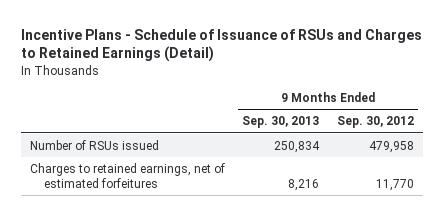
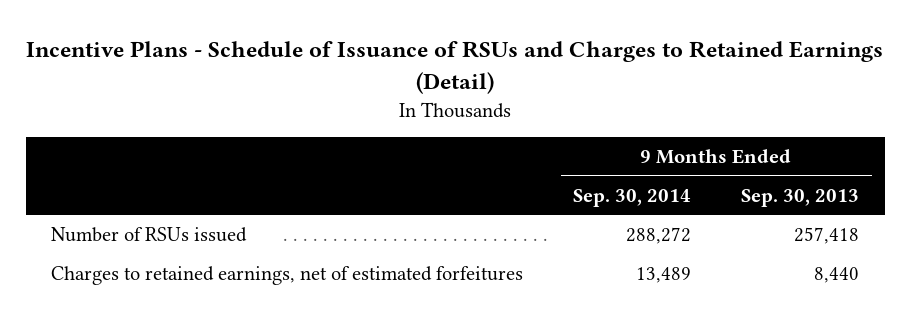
- | 9 Months Ended Sep. 30, 2013 | 9 Months Ended Sep. 30, 2012
+ | 9 Months Ended Sep. 30, 2014 | 9 Months Ended Sep. 30, 2013
- Number of RSUs issued | 250,834 | 479,958
- Charges to retained earnings, net of estimated forfeitures | 8,216 | 11,770
+ Number of RSUs issued | 288,272 | 257,418
+ Charges to retained earnings, net of estimated forfeitures | 13,489 | 8,440

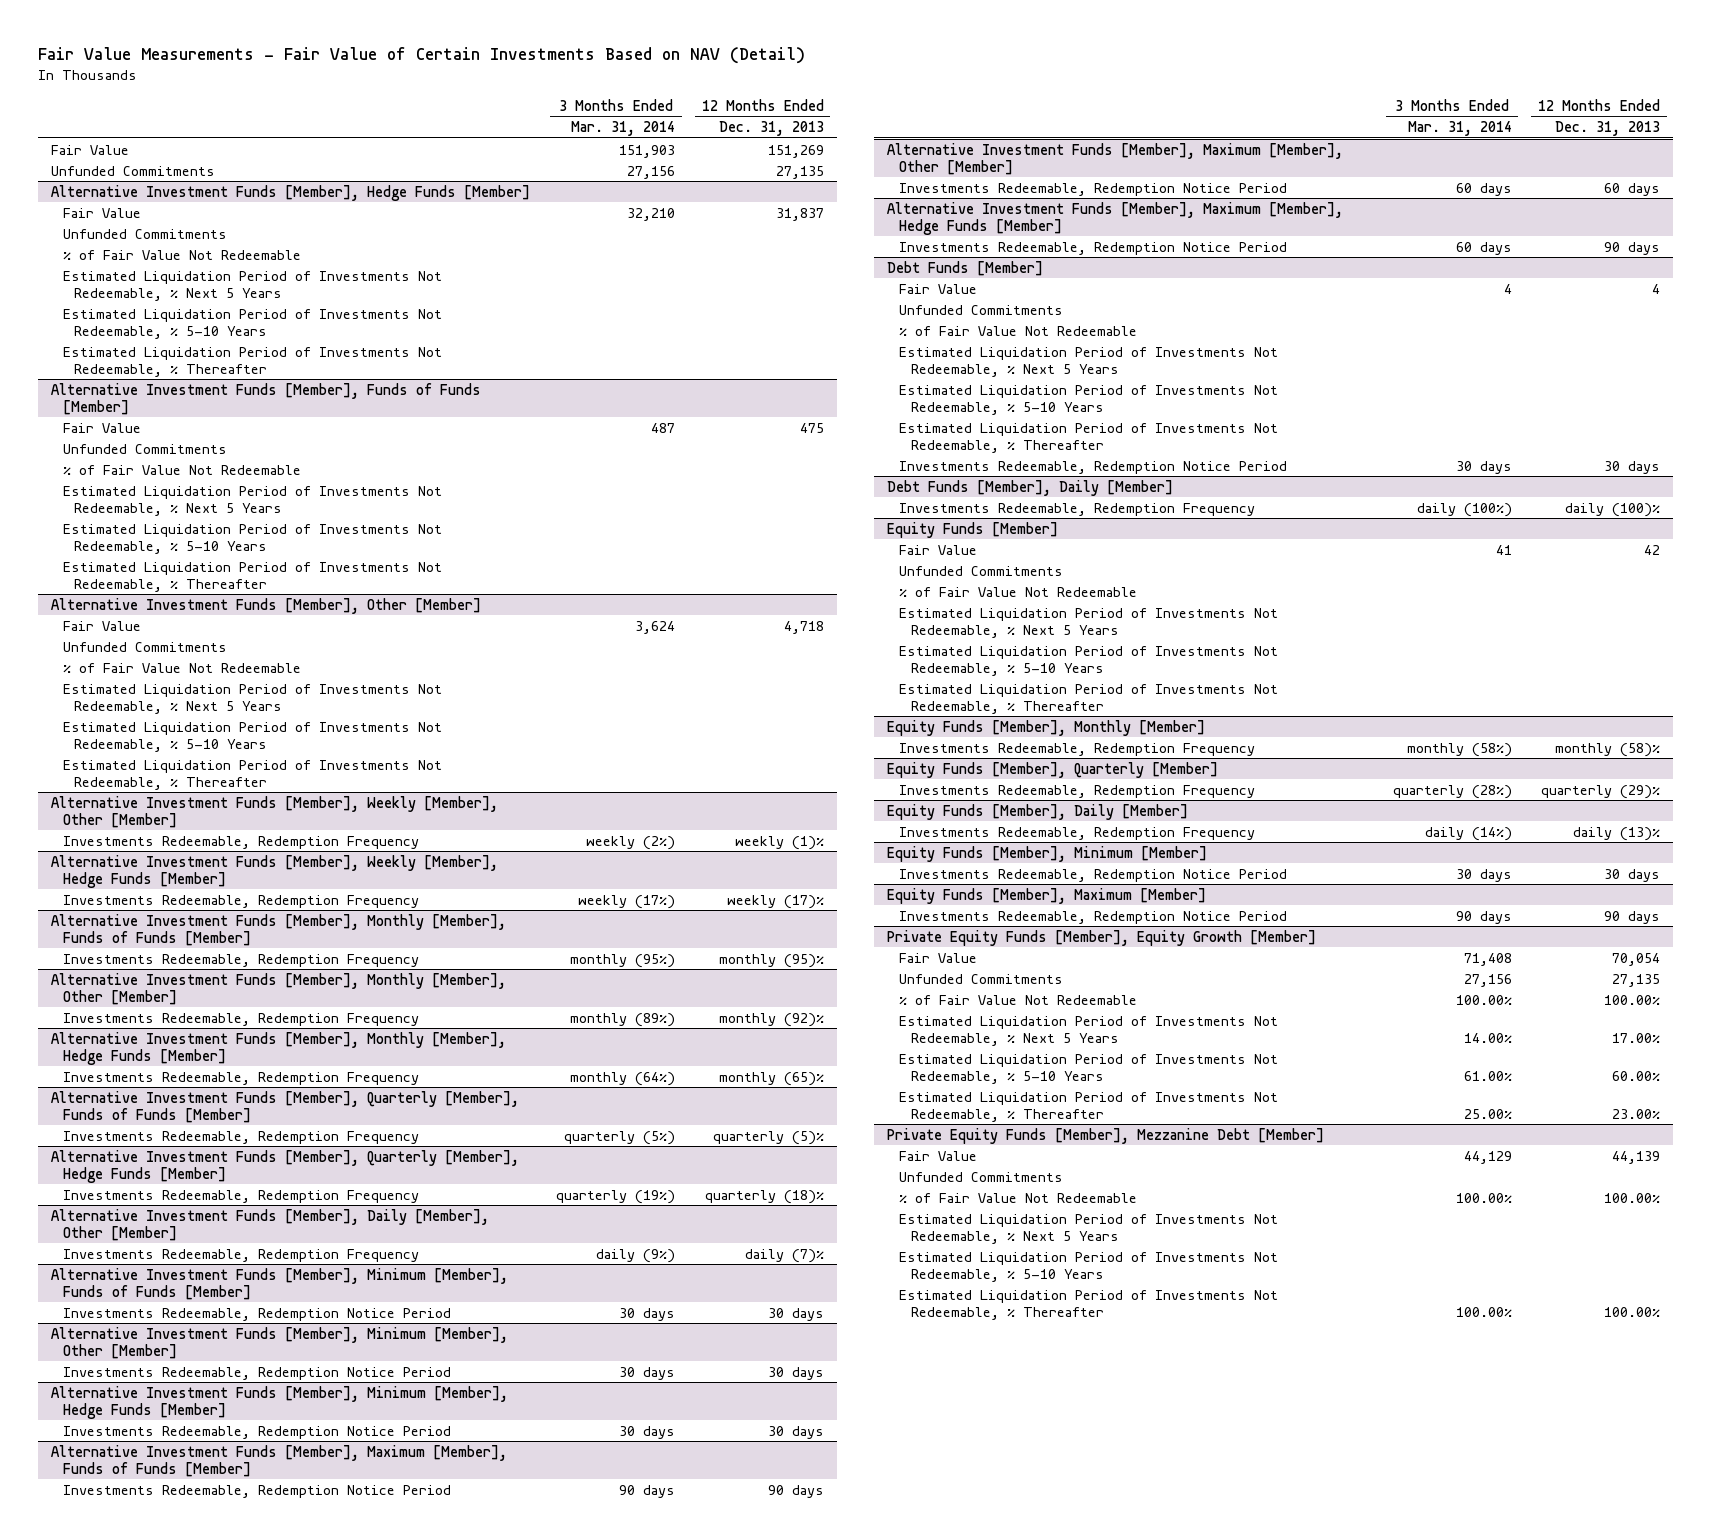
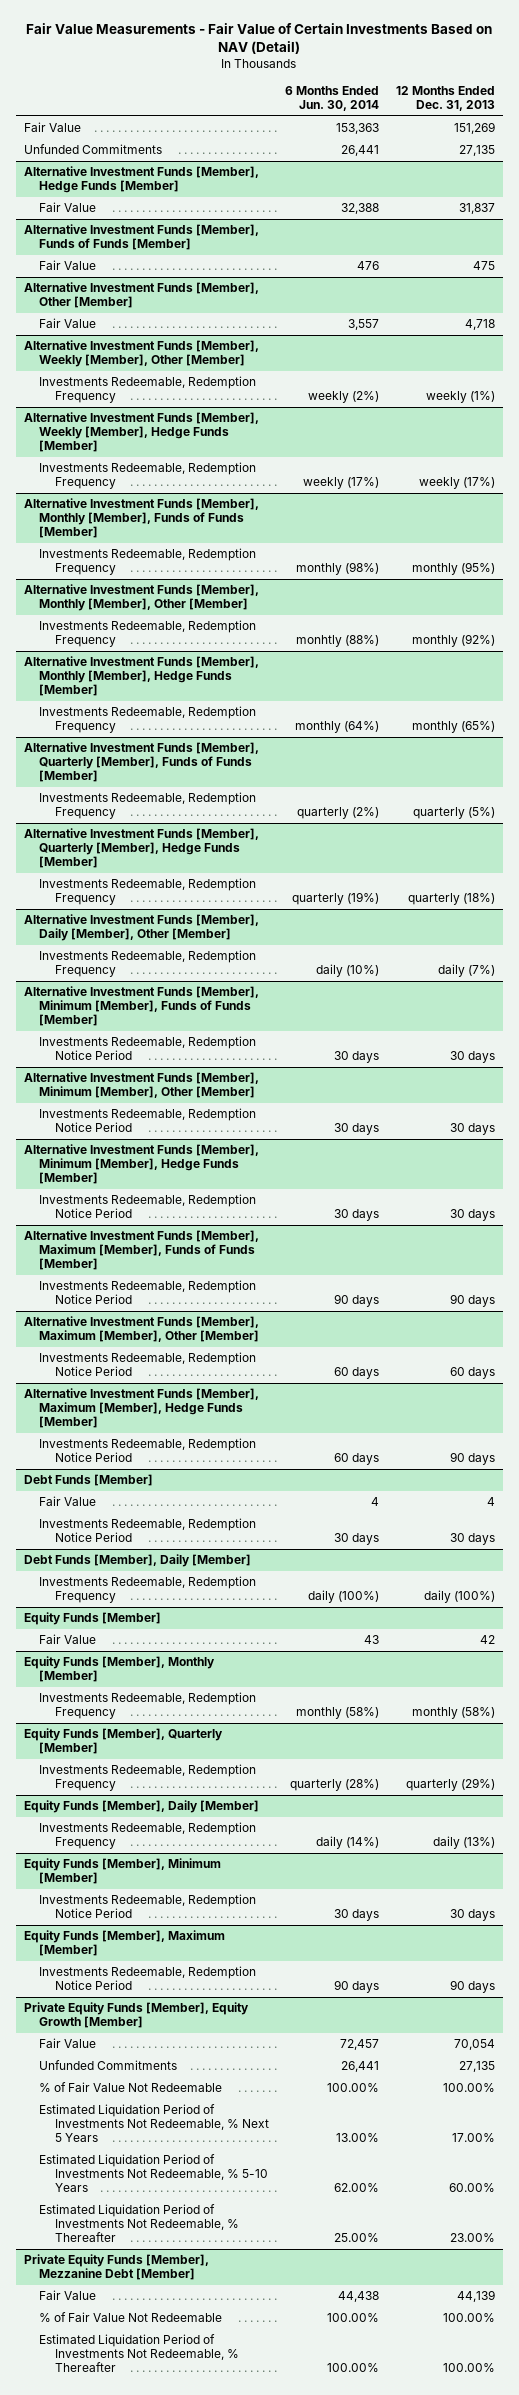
- | 3 Months Ended Mar. 31, 2014 | 12 Months Ended Dec. 31, 2013
+ | 6 Months Ended Jun. 30, 2014 | 12 Months Ended Dec. 31, 2013
@ Alternative Investment Funds [Member], Hedge Funds [Member]
- Unfunded Commitments
- % of Fair Value Not Redeemable
- Estimated Liquidation Period of Investments Not Redeemable, % Next 5 Years
- Estimated Liquidation Period of Investments Not Redeemable, % 5-10 Years
- Estimated Liquidation Period of Investments Not Redeemable, % Thereafter
@ Alternative Investment Funds [Member], Funds of Funds [Member]
- Unfunded Commitments
- % of Fair Value Not Redeemable
- Estimated Liquidation Period of Investments Not Redeemable, % Next 5 Years
- Estimated Liquidation Period of Investments Not Redeemable, % 5-10 Years
- Estimated Liquidation Period of Investments Not Redeemable, % Thereafter
@ Alternative Investment Funds [Member], Other [Member]
- Unfunded Commitments
- % of Fair Value Not Redeemable
- Estimated Liquidation Period of Investments Not Redeemable, % Next 5 Years
- Estimated Liquidation Period of Investments Not Redeemable, % 5-10 Years
- Estimated Liquidation Period of Investments Not Redeemable, % Thereafter
@ Alternative Investment Funds [Member], Weekly [Member], Other [Member]
- Investments Redeemable, Redemption Frequency | weekly (2%) | weekly (1)%
+ Investments Redeemable, Redemption Frequency | weekly (2%) | weekly (1%)
@ Alternative Investment Funds [Member], Weekly [Member], Hedge Funds [Member]
- Investments Redeemable, Redemption Frequency | weekly (17%) | weekly (17)%
+ Investments Redeemable, Redemption Frequency | weekly (17%) | weekly (17%)
@ Alternative Investment Funds [Member], Monthly [Member], Funds of Funds [Member]
- Investments Redeemable, Redemption Frequency | monthly (95%) | monthly (95)%
+ Investments Redeemable, Redemption Frequency | monthly (98%) | monthly (95%)
@ Alternative Investment Funds [Member], Monthly [Member], Other [Member]
- Investments Redeemable, Redemption Frequency | monthly (89%) | monthly (92)%
+ Investments Redeemable, Redemption Frequency | monhtly (88%) | monthly (92%)
@ Alternative Investment Funds [Member], Monthly [Member], Hedge Funds [Member]
- Investments Redeemable, Redemption Frequency | monthly (64%) | monthly (65)%
+ Investments Redeemable, Redemption Frequency | monthly (64%) | monthly (65%)
@ Alternative Investment Funds [Member], Quarterly [Member], Funds of Funds [Member]
- Investments Redeemable, Redemption Frequency | quarterly (5%) | quarterly (5)%
+ Investments Redeemable, Redemption Frequency | quarterly (2%) | quarterly (5%)
@ Alternative Investment Funds [Member], Quarterly [Member], Hedge Funds [Member]
- Investments Redeemable, Redemption Frequency | quarterly (19%) | quarterly (18)%
+ Investments Redeemable, Redemption Frequency | quarterly (19%) | quarterly (18%)
@ Alternative Investment Funds [Member], Daily [Member], Other [Member]
- Investments Redeemable, Redemption Frequency | daily (9%) | daily (7)%
+ Investments Redeemable, Redemption Frequency | daily (10%) | daily (7%)
@ Debt Funds [Member]
- Unfunded Commitments
- % of Fair Value Not Redeemable
- Estimated Liquidation Period of Investments Not Redeemable, % Next 5 Years
- Estimated Liquidation Period of Investments Not Redeemable, % 5-10 Years
- Estimated Liquidation Period of Investments Not Redeemable, % Thereafter
@ Debt Funds [Member], Daily [Member]
- Investments Redeemable, Redemption Frequency | daily (100%) | daily (100)%
+ Investments Redeemable, Redemption Frequency | daily (100%) | daily (100%)
@ Equity Funds [Member]
- Unfunded Commitments
- % of Fair Value Not Redeemable
- Estimated Liquidation Period of Investments Not Redeemable, % Next 5 Years
- Estimated Liquidation Period of Investments Not Redeemable, % 5-10 Years
- Estimated Liquidation Period of Investments Not Redeemable, % Thereafter
@ Equity Funds [Member], Monthly [Member]
- Investments Redeemable, Redemption Frequency | monthly (58%) | monthly (58)%
+ Investments Redeemable, Redemption Frequency | monthly (58%) | monthly (58%)
@ Equity Funds [Member], Quarterly [Member]
- Investments Redeemable, Redemption Frequency | quarterly (28%) | quarterly (29)%
+ Investments Redeemable, Redemption Frequency | quarterly (28%) | quarterly (29%)
@ Equity Funds [Member], Daily [Member]
- Investments Redeemable, Redemption Frequency | daily (14%) | daily (13)%
+ Investments Redeemable, Redemption Frequency | daily (14%) | daily (13%)
@ Private Equity Funds [Member], Mezzanine Debt [Member]
- Unfunded Commitments
- Estimated Liquidation Period of Investments Not Redeemable, % Next 5 Years
- Estimated Liquidation Period of Investments Not Redeemable, % 5-10 Years

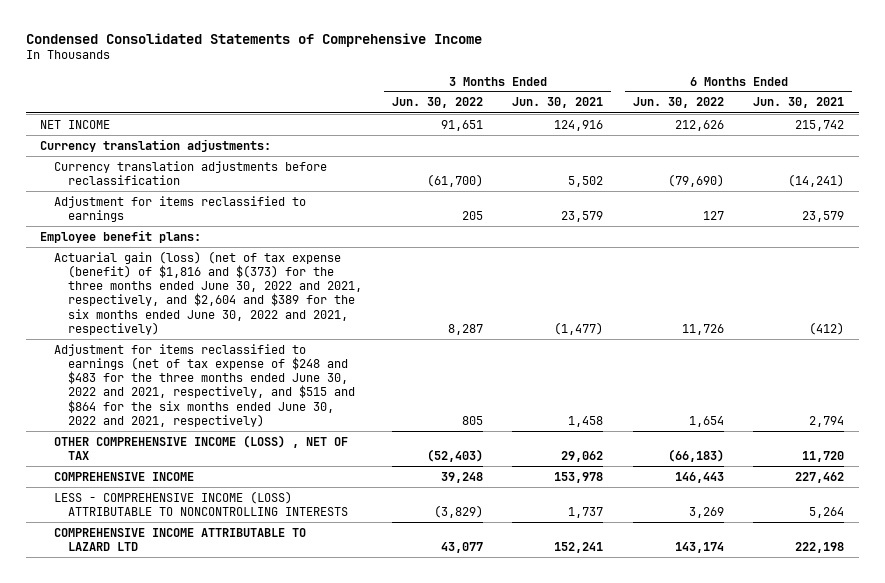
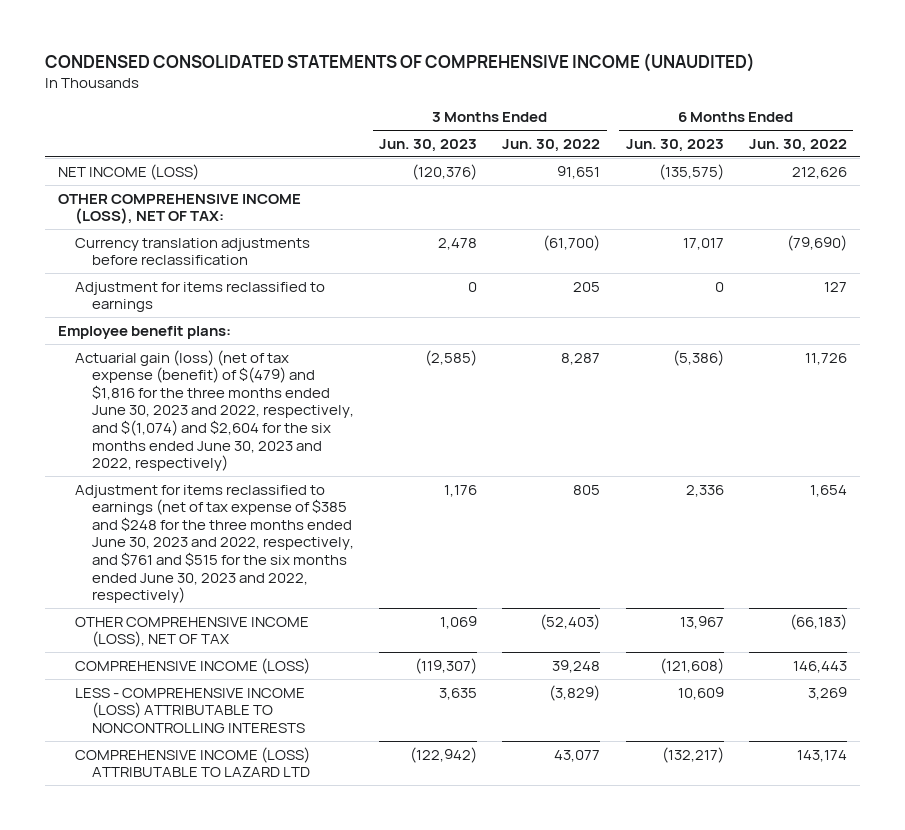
- Condensed Consolidated Statements of Comprehensive Income
+ CONDENSED CONSOLIDATED STATEMENTS OF COMPREHENSIVE INCOME (UNAUDITED)
- | 3 Months Ended Jun. 30, 2022 | 3 Months Ended Jun. 30, 2021 | 6 Months Ended Jun. 30, 2022 | 6 Months Ended Jun. 30, 2021
+ | 3 Months Ended Jun. 30, 2023 | 3 Months Ended Jun. 30, 2022 | 6 Months Ended Jun. 30, 2023 | 6 Months Ended Jun. 30, 2022
- NET INCOME | 91,651 | 124,916 | 212,626 | 215,742
- Currency translation adjustments:
+ NET INCOME (LOSS) | (120,376) | 91,651 | (135,575) | 212,626
+ OTHER COMPREHENSIVE INCOME (LOSS), NET OF TAX:
- Actuarial gain (loss) (net of tax expense (benefit) of $1,816 and $(373) for the three months ended June 30, 2022 and 2021, respectively, and $2,604 and $389 for the six months ended June 30, 2022 and 2021, respectively) | 8,287 | (1,477) | 11,726 | (412)
- Adjustment for items reclassified to earnings (net of tax expense of $248 and $483 for the three months ended June 30, 2022 and 2021, respectively, and $515 and $864 for the six months ended June 30, 2022 and 2021, respectively) | 805 | 1,458 | 1,654 | 2,794
- OTHER COMPREHENSIVE INCOME (LOSS) , NET OF TAX | (52,403) | 29,062 | (66,183) | 11,720
- COMPREHENSIVE INCOME | 39,248 | 153,978 | 146,443 | 227,462
+ Actuarial gain (loss) (net of tax expense (benefit) of $(479) and $1,816 for the three months ended June 30, 2023 and 2022, respectively, and $(1,074) and $2,604 for the six months ended June 30, 2023 and 2022, respectively) | (2,585) | 8,287 | (5,386) | 11,726
+ Adjustment for items reclassified to earnings (net of tax expense of $385 and $248 for the three months ended June 30, 2023 and 2022, respectively, and $761 and $515 for the six months ended June 30, 2023 and 2022, respectively) | 1,176 | 805 | 2,336 | 1,654
+ OTHER COMPREHENSIVE INCOME (LOSS), NET OF TAX | 1,069 | (52,403) | 13,967 | (66,183)
+ COMPREHENSIVE INCOME (LOSS) | (119,307) | 39,248 | (121,608) | 146,443
- COMPREHENSIVE INCOME ATTRIBUTABLE TO LAZARD LTD | 43,077 | 152,241 | 143,174 | 222,198
+ COMPREHENSIVE INCOME (LOSS) ATTRIBUTABLE TO LAZARD LTD | (122,942) | 43,077 | (132,217) | 143,174

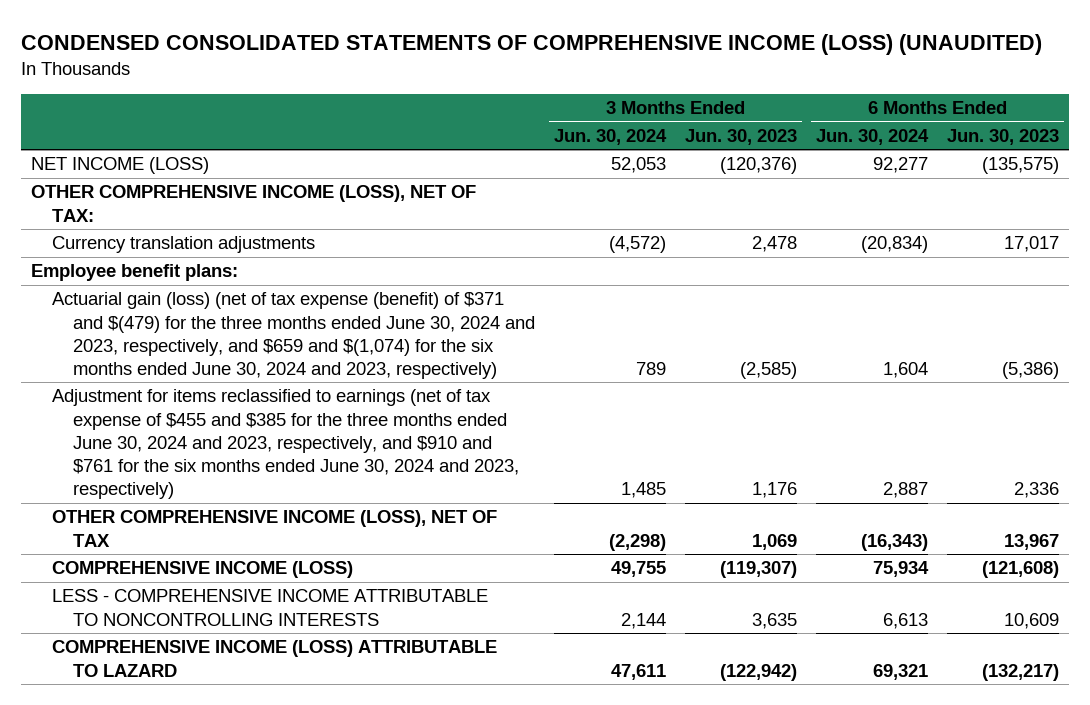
- CONDENSED CONSOLIDATED STATEMENTS OF COMPREHENSIVE INCOME (UNAUDITED)
+ CONDENSED CONSOLIDATED STATEMENTS OF COMPREHENSIVE INCOME (LOSS) (UNAUDITED)
- | 3 Months Ended Jun. 30, 2023 | 3 Months Ended Jun. 30, 2022 | 6 Months Ended Jun. 30, 2023 | 6 Months Ended Jun. 30, 2022
+ | 3 Months Ended Jun. 30, 2024 | 3 Months Ended Jun. 30, 2023 | 6 Months Ended Jun. 30, 2024 | 6 Months Ended Jun. 30, 2023
- Currency translation adjustments before reclassification | 2,478 | (61,700) | 17,017 | (79,690)
- Adjustment for items reclassified to earnings | 0 | 205 | 0 | 127
+ Currency translation adjustments | (4,572) | 2,478 | (20,834) | 17,017
- Actuarial gain (loss) (net of tax expense (benefit) of $(479) and $1,816 for the three months ended June 30, 2023 and 2022, respectively, and $(1,074) and $2,604 for the six months ended June 30, 2023 and 2022, respectively) | (2,585) | 8,287 | (5,386) | 11,726
- Adjustment for items reclassified to earnings (net of tax expense of $385 and $248 for the three months ended June 30, 2023 and 2022, respectively, and $761 and $515 for the six months ended June 30, 2023 and 2022, respectively) | 1,176 | 805 | 2,336 | 1,654
+ Actuarial gain (loss) (net of tax expense (benefit) of $371 and $(479) for the three months ended June 30, 2024 and 2023, respectively, and $659 and $(1,074) for the six months ended June 30, 2024 and 2023, respectively) | 789 | (2,585) | 1,604 | (5,386)
+ Adjustment for items reclassified to earnings (net of tax expense of $455 and $385 for the three months ended June 30, 2024 and 2023, respectively, and $910 and $761 for the six months ended June 30, 2024 and 2023, respectively) | 1,485 | 1,176 | 2,887 | 2,336
- LESS - COMPREHENSIVE INCOME (LOSS) ATTRIBUTABLE TO NONCONTROLLING INTERESTS | 3,635 | (3,829) | 10,609 | 3,269
- COMPREHENSIVE INCOME (LOSS) ATTRIBUTABLE TO LAZARD LTD | (122,942) | 43,077 | (132,217) | 143,174
+ LESS - COMPREHENSIVE INCOME ATTRIBUTABLE TO NONCONTROLLING INTERESTS | 2,144 | 3,635 | 6,613 | 10,609
+ COMPREHENSIVE INCOME (LOSS) ATTRIBUTABLE TO LAZARD | 47,611 | (122,942) | 69,321 | (132,217)

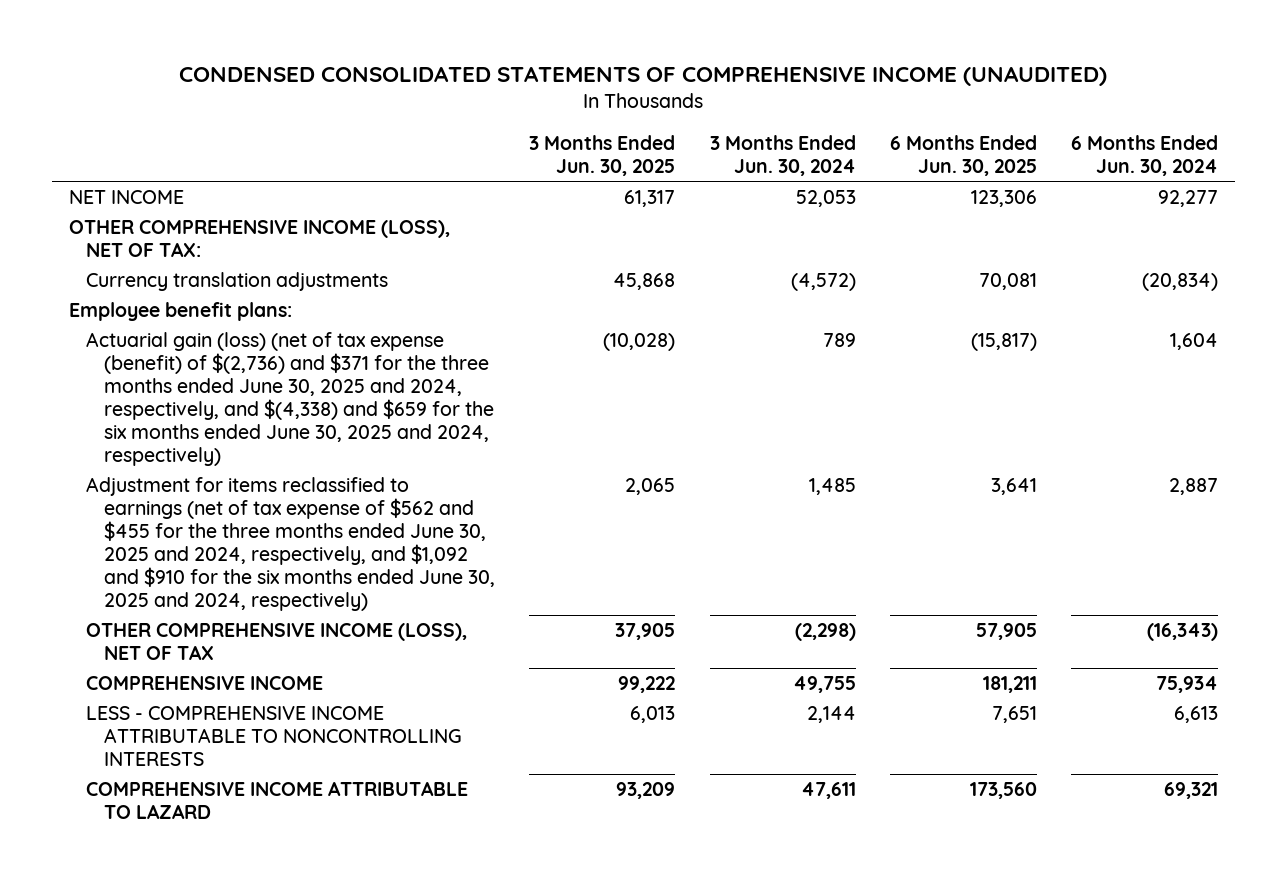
- CONDENSED CONSOLIDATED STATEMENTS OF COMPREHENSIVE INCOME (LOSS) (UNAUDITED)
+ CONDENSED CONSOLIDATED STATEMENTS OF COMPREHENSIVE INCOME (UNAUDITED)
- | 3 Months Ended Jun. 30, 2024 | 3 Months Ended Jun. 30, 2023 | 6 Months Ended Jun. 30, 2024 | 6 Months Ended Jun. 30, 2023
+ | 3 Months Ended Jun. 30, 2025 | 3 Months Ended Jun. 30, 2024 | 6 Months Ended Jun. 30, 2025 | 6 Months Ended Jun. 30, 2024
- NET INCOME (LOSS) | 52,053 | (120,376) | 92,277 | (135,575)
+ NET INCOME | 61,317 | 52,053 | 123,306 | 92,277
- Actuarial gain (loss) (net of tax expense (benefit) of $371 and $(479) for the three months ended June 30, 2024 and 2023, respectively, and $659 and $(1,074) for the six months ended June 30, 2024 and 2023, respectively) | 789 | (2,585) | 1,604 | (5,386)
- Adjustment for items reclassified to earnings (net of tax expense of $455 and $385 for the three months ended June 30, 2024 and 2023, respectively, and $910 and $761 for the six months ended June 30, 2024 and 2023, respectively) | 1,485 | 1,176 | 2,887 | 2,336
+ Actuarial gain (loss) (net of tax expense (benefit) of $(2,736) and $371 for the three months ended June 30, 2025 and 2024, respectively, and $(4,338) and $659 for the six months ended June 30, 2025 and 2024, respectively) | (10,028) | 789 | (15,817) | 1,604
+ Adjustment for items reclassified to earnings (net of tax expense of $562 and $455 for the three months ended June 30, 2025 and 2024, respectively, and $1,092 and $910 for the six months ended June 30, 2025 and 2024, respectively) | 2,065 | 1,485 | 3,641 | 2,887
- COMPREHENSIVE INCOME (LOSS) | 49,755 | (119,307) | 75,934 | (121,608)
+ COMPREHENSIVE INCOME | 99,222 | 49,755 | 181,211 | 75,934
- COMPREHENSIVE INCOME (LOSS) ATTRIBUTABLE TO LAZARD | 47,611 | (122,942) | 69,321 | (132,217)
+ COMPREHENSIVE INCOME ATTRIBUTABLE TO LAZARD | 93,209 | 47,611 | 173,560 | 69,321

